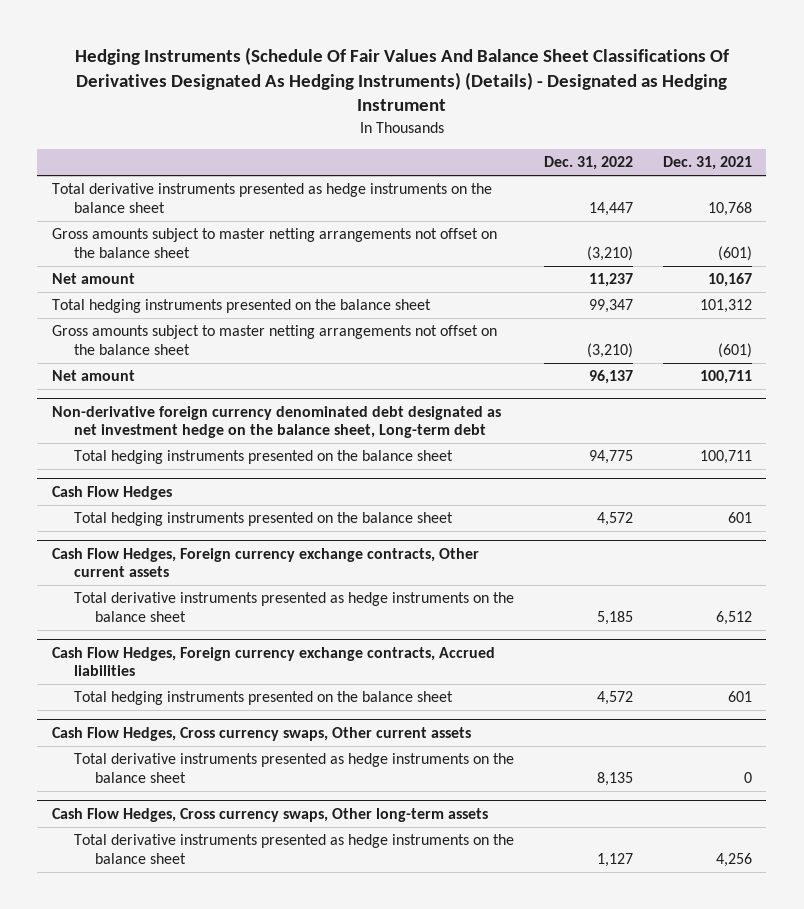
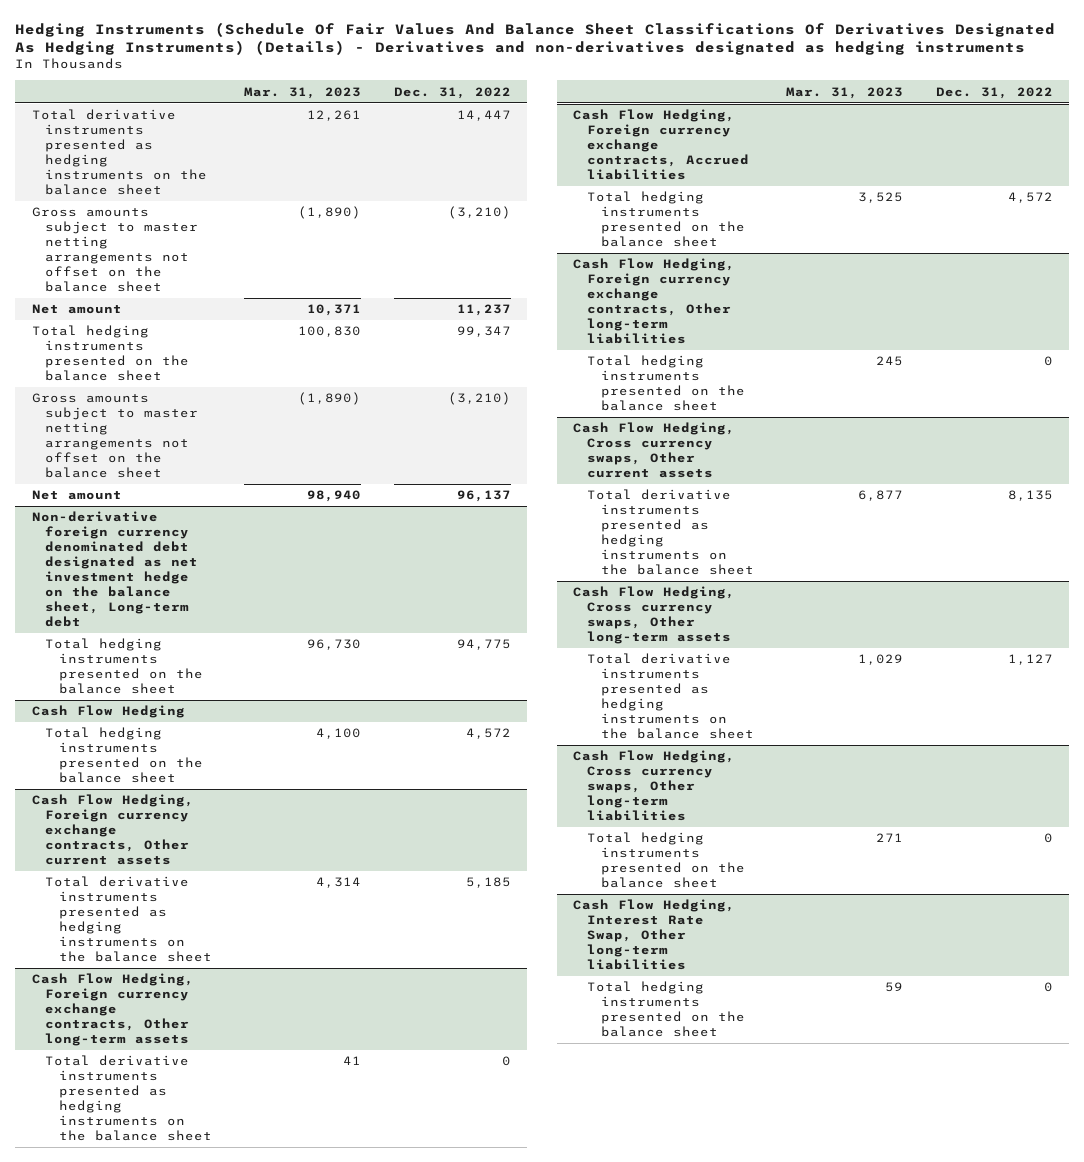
- Hedging Instruments (Schedule Of Fair Values And Balance Sheet Classifications Of Derivatives Designated As Hedging Instruments) (Details) - Designated as Hedging Instrument
+ Hedging Instruments (Schedule Of Fair Values And Balance Sheet Classifications Of Derivatives Designated As Hedging Instruments) (Details) - Derivatives and non-derivatives designated as hedging instruments
- | Dec. 31, 2022 | Dec. 31, 2021
+ | Mar. 31, 2023 | Dec. 31, 2022
- Total derivative instruments presented as hedge instruments on the balance sheet | 14,447 | 10,768
+ Total derivative instruments presented as hedging instruments on the balance sheet | 12,261 | 14,447
- Cash Flow Hedges
+ Cash Flow Hedging
- Cash Flow Hedges, Foreign currency exchange contracts, Other current assets
- Total derivative instruments presented as hedge instruments on the balance sheet | 5,185 | 6,512
- Cash Flow Hedges, Foreign currency exchange contracts, Accrued liabilities
+ Cash Flow Hedging, Foreign currency exchange contracts, Other current assets
+ Total derivative instruments presented as hedging instruments on the balance sheet | 4,314 | 5,185
+ Cash Flow Hedging, Foreign currency exchange contracts, Other long-term assets
+ Total derivative instruments presented as hedging instruments on the balance sheet | 41 | 0
+ Cash Flow Hedging, Foreign currency exchange contracts, Accrued liabilities
- Cash Flow Hedges, Cross currency swaps, Other current assets
- Total derivative instruments presented as hedge instruments on the balance sheet | 8,135 | 0
- Cash Flow Hedges, Cross currency swaps, Other long-term assets
- Total derivative instruments presented as hedge instruments on the balance sheet | 1,127 | 4,256
+ Cash Flow Hedging, Foreign currency exchange contracts, Other long-term liabilities
+ Total hedging instruments presented on the balance sheet | 245 | 0
+ Cash Flow Hedging, Cross currency swaps, Other current assets
+ Total derivative instruments presented as hedging instruments on the balance sheet | 6,877 | 8,135
+ Cash Flow Hedging, Cross currency swaps, Other long-term assets
+ Total derivative instruments presented as hedging instruments on the balance sheet | 1,029 | 1,127
+ Cash Flow Hedging, Cross currency swaps, Other long-term liabilities
+ Total hedging instruments presented on the balance sheet | 271 | 0
+ Cash Flow Hedging, Interest Rate Swap, Other long-term liabilities
+ Total hedging instruments presented on the balance sheet | 59 | 0

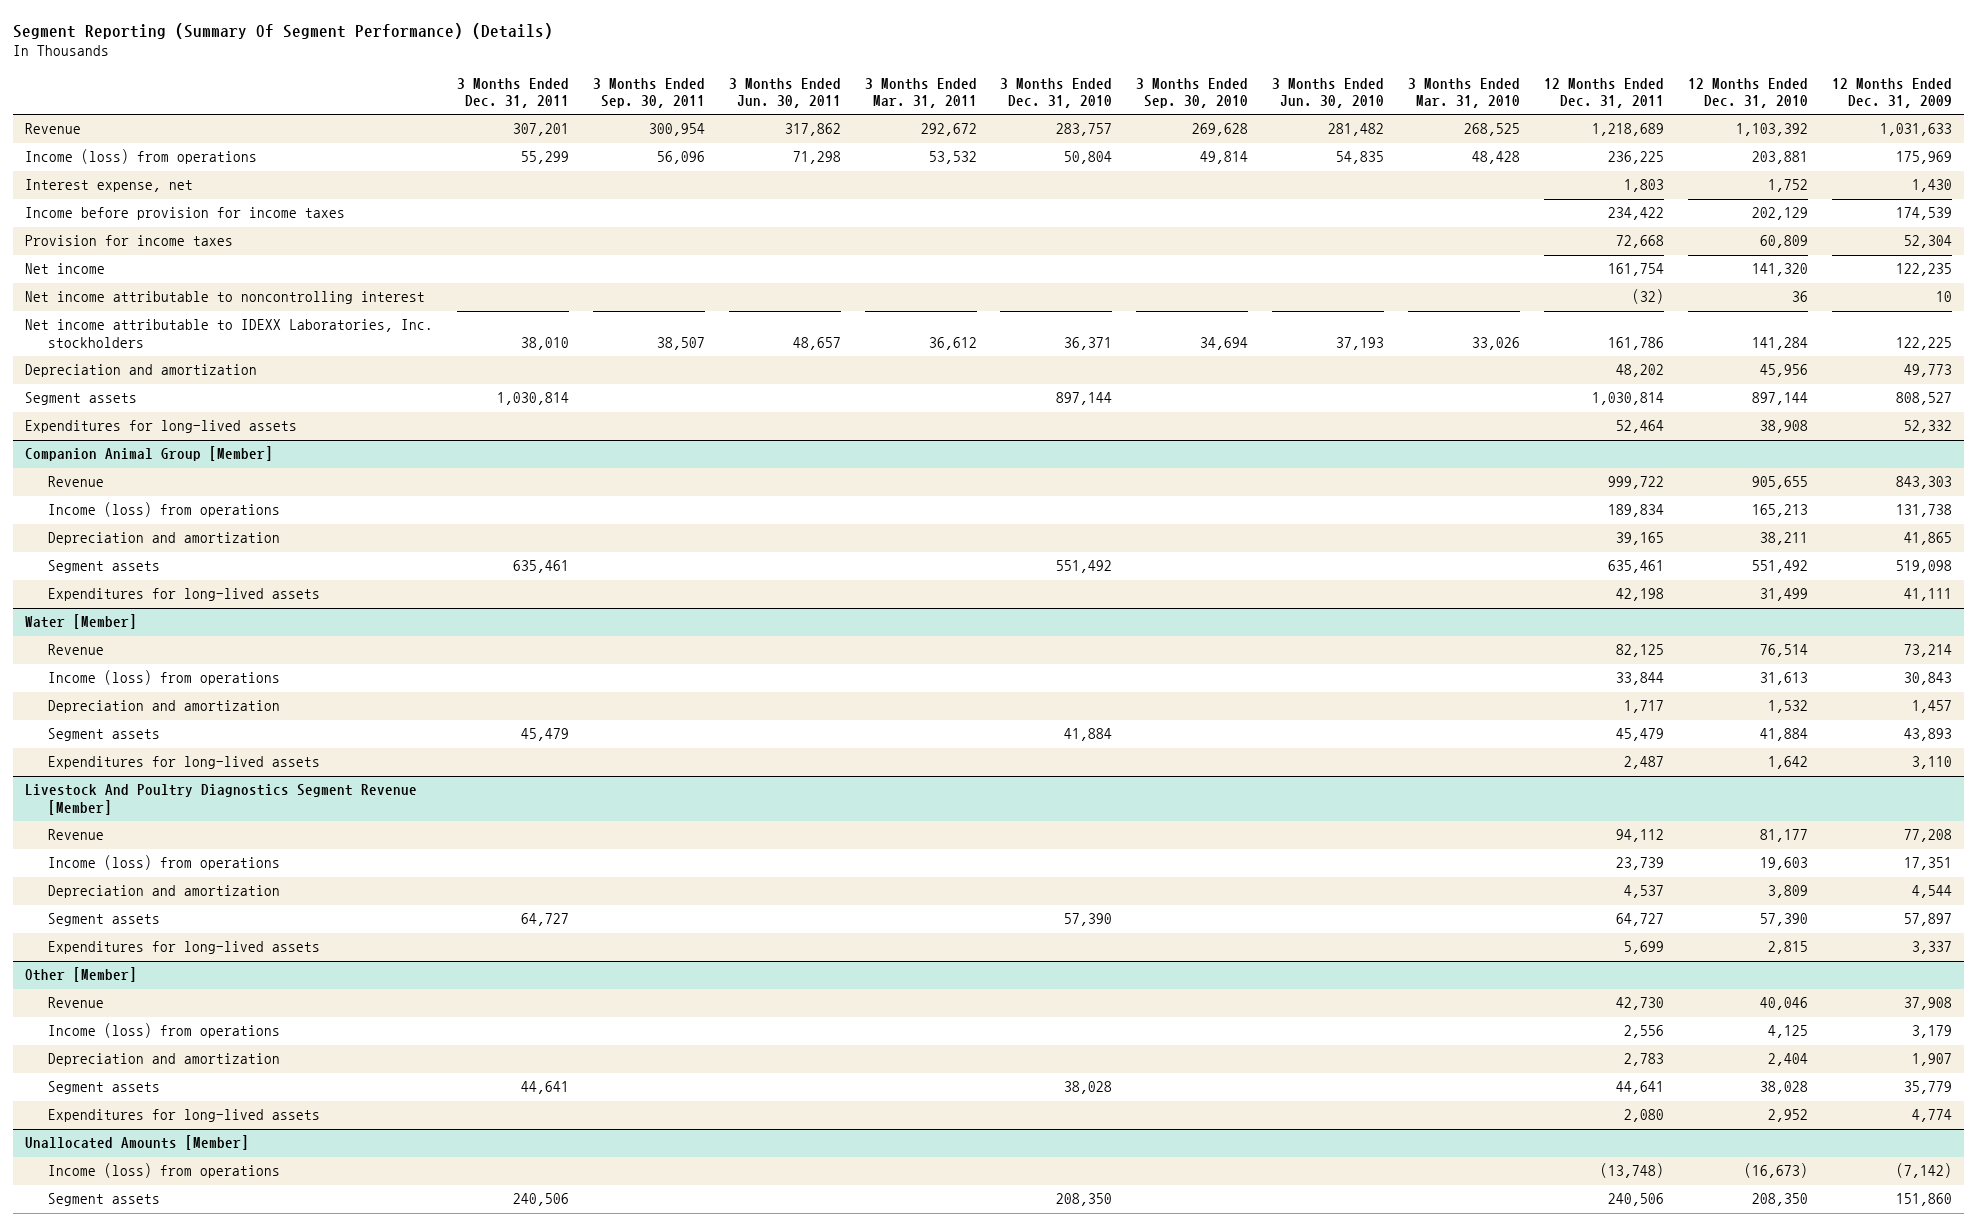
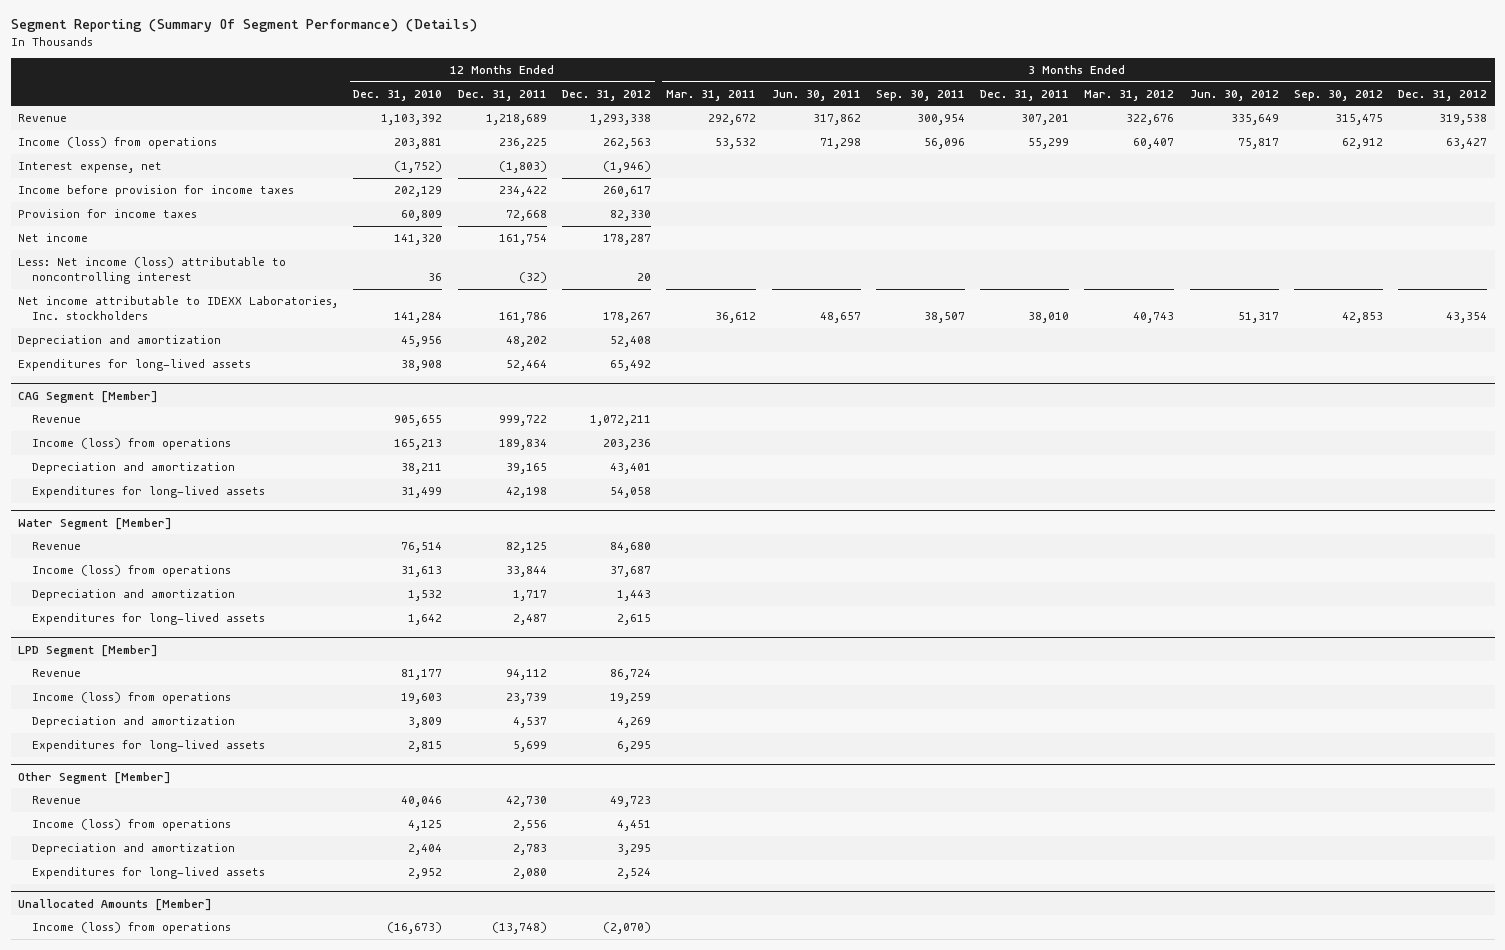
- | 3 Months Ended Dec. 31, 2011 | 3 Months Ended Sep. 30, 2011 | 3 Months Ended Jun. 30, 2011 | 3 Months Ended Mar. 31, 2011 | 3 Months Ended Dec. 31, 2010 | 3 Months Ended Sep. 30, 2010 | 3 Months Ended Jun. 30, 2010 | 3 Months Ended Mar. 31, 2010 | 12 Months Ended Dec. 31, 2011 | 12 Months Ended Dec. 31, 2010 | 12 Months Ended Dec. 31, 2009
+ | 12 Months Ended Dec. 31, 2010 | 12 Months Ended Dec. 31, 2011 | 12 Months Ended Dec. 31, 2012 | 3 Months Ended Mar. 31, 2011 | 3 Months Ended Jun. 30, 2011 | 3 Months Ended Sep. 30, 2011 | 3 Months Ended Dec. 31, 2011 | 3 Months Ended Mar. 31, 2012 | 3 Months Ended Jun. 30, 2012 | 3 Months Ended Sep. 30, 2012 | 3 Months Ended Dec. 31, 2012
- Interest expense, net | | | | | | | | | 1,803 | 1,752 | 1,430
+ Interest expense, net | (1,752) | (1,803) | (1,946) | | | | | | | |
- Net income attributable to noncontrolling interest | | | | | | | | | (32) | 36 | 10
+ Less: Net income (loss) attributable to noncontrolling interest | 36 | (32) | 20 | | | | | | | |
- Segment assets | 1,030,814 | | | | 897,144 | | | | 1,030,814 | 897,144 | 808,527
- Companion Animal Group [Member]
+ CAG Segment [Member]
- Segment assets | 635,461 | | | | 551,492 | | | | 635,461 | 551,492 | 519,098
- Water [Member]
+ Water Segment [Member]
- Segment assets | 45,479 | | | | 41,884 | | | | 45,479 | 41,884 | 43,893
- Livestock And Poultry Diagnostics Segment Revenue [Member]
+ LPD Segment [Member]
- Segment assets | 64,727 | | | | 57,390 | | | | 64,727 | 57,390 | 57,897
- Other [Member]
+ Other Segment [Member]
- Segment assets | 44,641 | | | | 38,028 | | | | 44,641 | 38,028 | 35,779
@ Unallocated Amounts [Member]
- Segment assets | 240,506 | | | | 208,350 | | | | 240,506 | 208,350 | 151,860

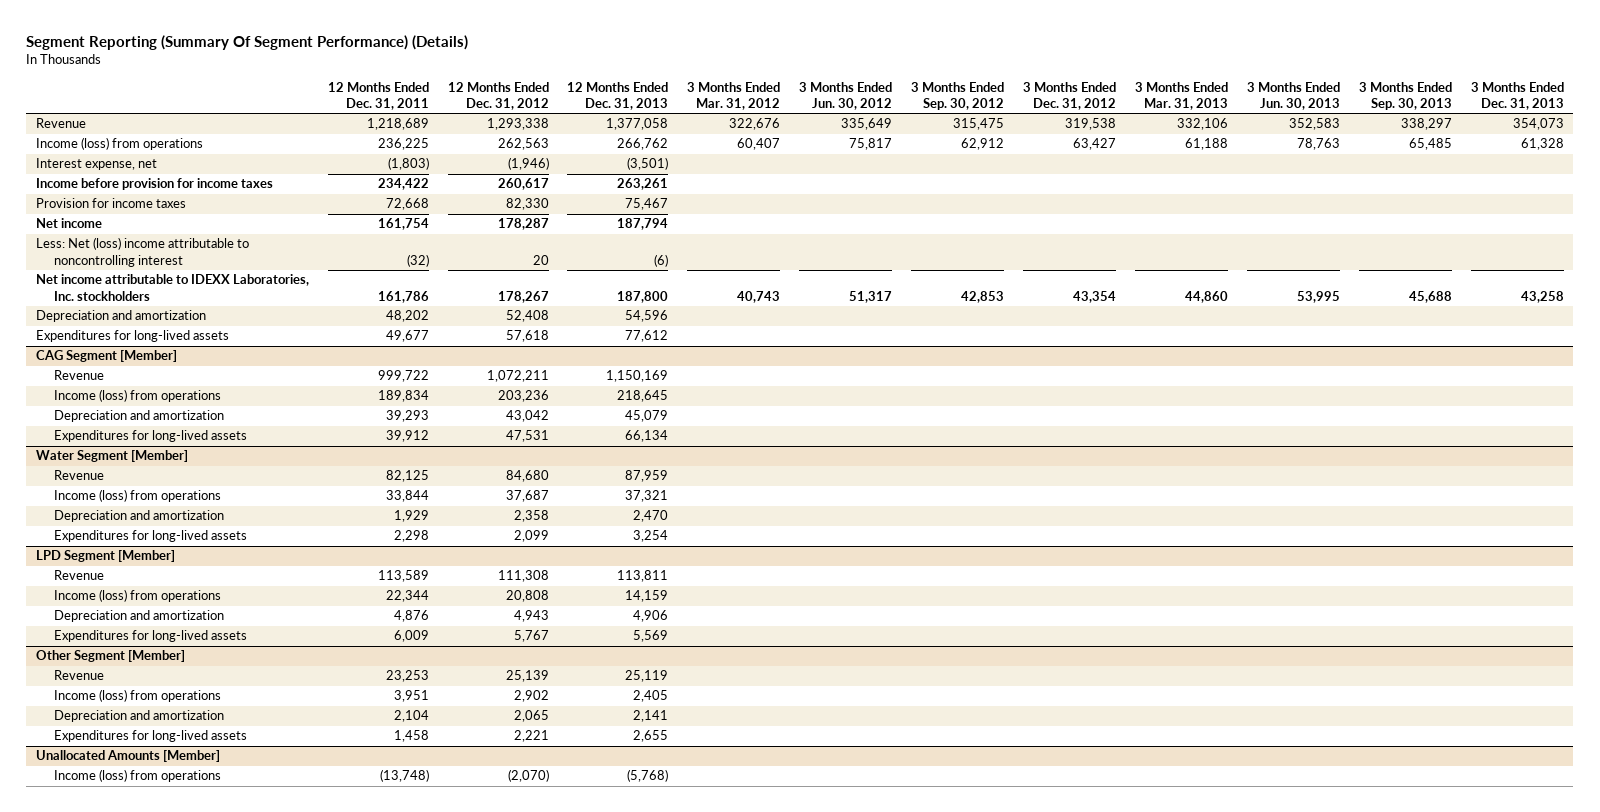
- | 12 Months Ended Dec. 31, 2010 | 12 Months Ended Dec. 31, 2011 | 12 Months Ended Dec. 31, 2012 | 3 Months Ended Mar. 31, 2011 | 3 Months Ended Jun. 30, 2011 | 3 Months Ended Sep. 30, 2011 | 3 Months Ended Dec. 31, 2011 | 3 Months Ended Mar. 31, 2012 | 3 Months Ended Jun. 30, 2012 | 3 Months Ended Sep. 30, 2012 | 3 Months Ended Dec. 31, 2012
+ | 12 Months Ended Dec. 31, 2011 | 12 Months Ended Dec. 31, 2012 | 12 Months Ended Dec. 31, 2013 | 3 Months Ended Mar. 31, 2012 | 3 Months Ended Jun. 30, 2012 | 3 Months Ended Sep. 30, 2012 | 3 Months Ended Dec. 31, 2012 | 3 Months Ended Mar. 31, 2013 | 3 Months Ended Jun. 30, 2013 | 3 Months Ended Sep. 30, 2013 | 3 Months Ended Dec. 31, 2013
- Less: Net income (loss) attributable to noncontrolling interest | 36 | (32) | 20 | | | | | | | |
+ Less: Net (loss) income attributable to noncontrolling interest | (32) | 20 | (6) | | | | | | | |
- Expenditures for long-lived assets | 38,908 | 52,464 | 65,492 | | | | | | | |
+ Expenditures for long-lived assets | 49,677 | 57,618 | 77,612 | | | | | | | |
@ CAG Segment [Member]
- Depreciation and amortization | 38,211 | 39,165 | 43,401 | | | | | | | |
- Expenditures for long-lived assets | 31,499 | 42,198 | 54,058 | | | | | | | |
+ Depreciation and amortization | 39,293 | 43,042 | 45,079 | | | | | | | |
+ Expenditures for long-lived assets | 39,912 | 47,531 | 66,134 | | | | | | | |
@ Water Segment [Member]
- Depreciation and amortization | 1,532 | 1,717 | 1,443 | | | | | | | |
- Expenditures for long-lived assets | 1,642 | 2,487 | 2,615 | | | | | | | |
+ Depreciation and amortization | 1,929 | 2,358 | 2,470 | | | | | | | |
+ Expenditures for long-lived assets | 2,298 | 2,099 | 3,254 | | | | | | | |
@ LPD Segment [Member]
- Revenue | 81,177 | 94,112 | 86,724 | | | | | | | |
- Income (loss) from operations | 19,603 | 23,739 | 19,259 | | | | | | | |
- Depreciation and amortization | 3,809 | 4,537 | 4,269 | | | | | | | |
- Expenditures for long-lived assets | 2,815 | 5,699 | 6,295 | | | | | | | |
+ Revenue | 113,589 | 111,308 | 113,811 | | | | | | | |
+ Income (loss) from operations | 22,344 | 20,808 | 14,159 | | | | | | | |
+ Depreciation and amortization | 4,876 | 4,943 | 4,906 | | | | | | | |
+ Expenditures for long-lived assets | 6,009 | 5,767 | 5,569 | | | | | | | |
@ Other Segment [Member]
- Revenue | 40,046 | 42,730 | 49,723 | | | | | | | |
- Income (loss) from operations | 4,125 | 2,556 | 4,451 | | | | | | | |
- Depreciation and amortization | 2,404 | 2,783 | 3,295 | | | | | | | |
- Expenditures for long-lived assets | 2,952 | 2,080 | 2,524 | | | | | | | |
+ Revenue | 23,253 | 25,139 | 25,119 | | | | | | | |
+ Income (loss) from operations | 3,951 | 2,902 | 2,405 | | | | | | | |
+ Depreciation and amortization | 2,104 | 2,065 | 2,141 | | | | | | | |
+ Expenditures for long-lived assets | 1,458 | 2,221 | 2,655 | | | | | | | |

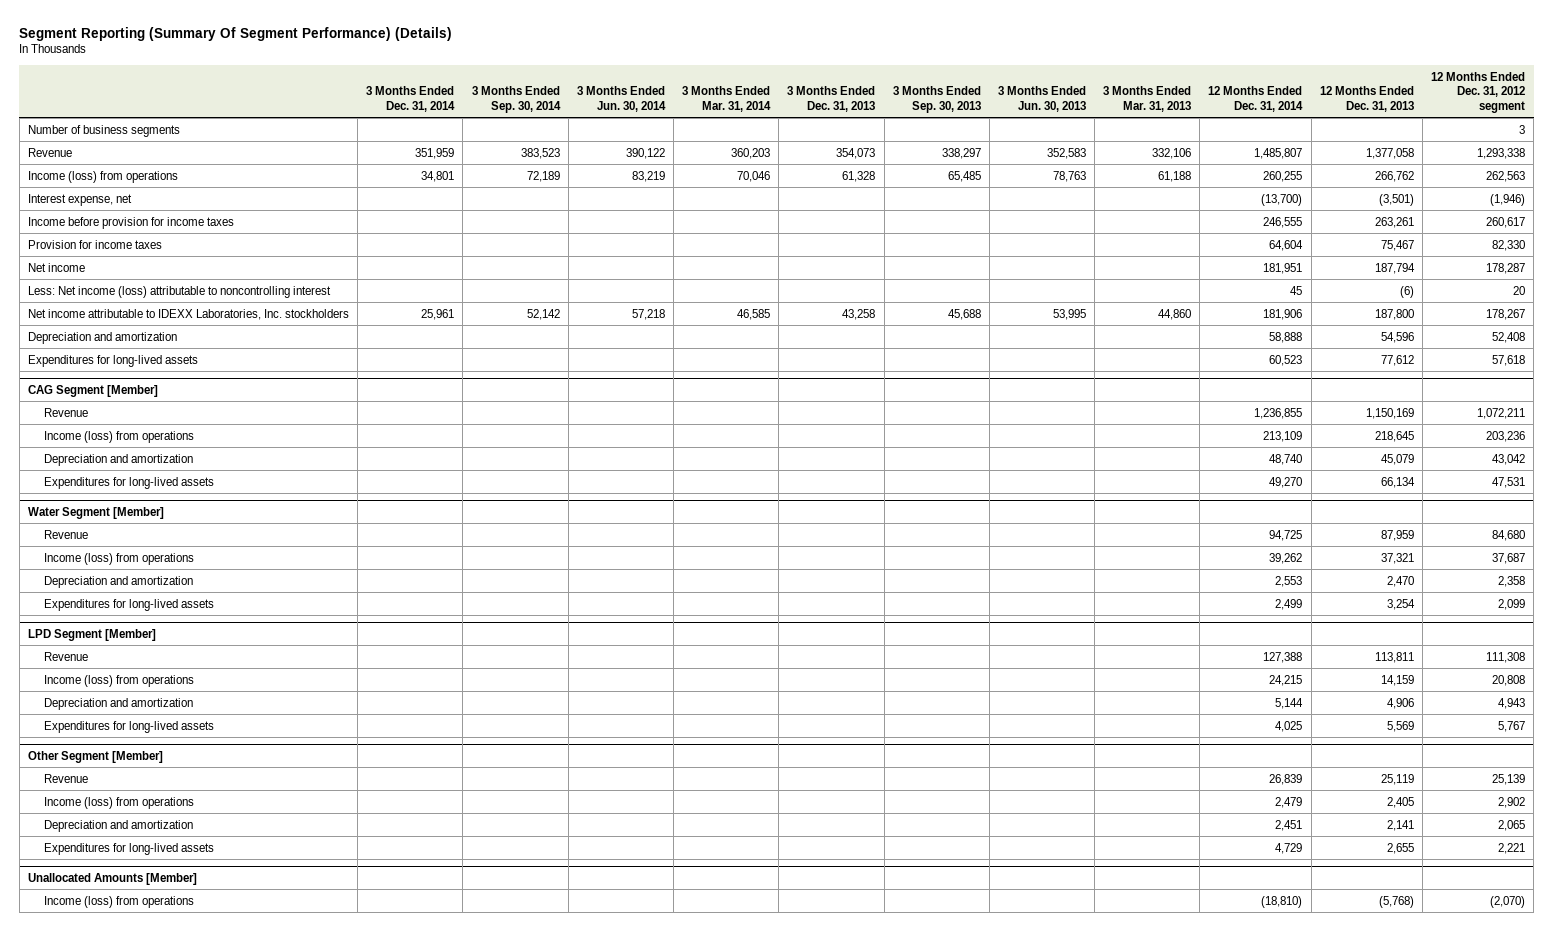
- | 12 Months Ended Dec. 31, 2011 | 12 Months Ended Dec. 31, 2012 | 12 Months Ended Dec. 31, 2013 | 3 Months Ended Mar. 31, 2012 | 3 Months Ended Jun. 30, 2012 | 3 Months Ended Sep. 30, 2012 | 3 Months Ended Dec. 31, 2012 | 3 Months Ended Mar. 31, 2013 | 3 Months Ended Jun. 30, 2013 | 3 Months Ended Sep. 30, 2013 | 3 Months Ended Dec. 31, 2013
+ | 3 Months Ended Dec. 31, 2014 | 3 Months Ended Sep. 30, 2014 | 3 Months Ended Jun. 30, 2014 | 3 Months Ended Mar. 31, 2014 | 3 Months Ended Dec. 31, 2013 | 3 Months Ended Sep. 30, 2013 | 3 Months Ended Jun. 30, 2013 | 3 Months Ended Mar. 31, 2013 | 12 Months Ended Dec. 31, 2014 | 12 Months Ended Dec. 31, 2013 | 12 Months Ended Dec. 31, 2012 segment
+ Number of business segments | | | | | | | | | | | 3
- Less: Net (loss) income attributable to noncontrolling interest | (32) | 20 | (6) | | | | | | | |
+ Less: Net income (loss) attributable to noncontrolling interest | | | | | | | | | 45 | (6) | 20

